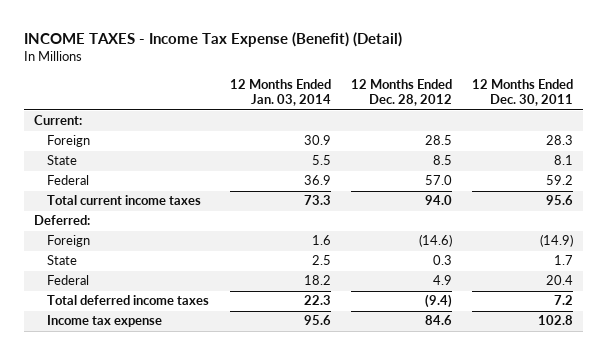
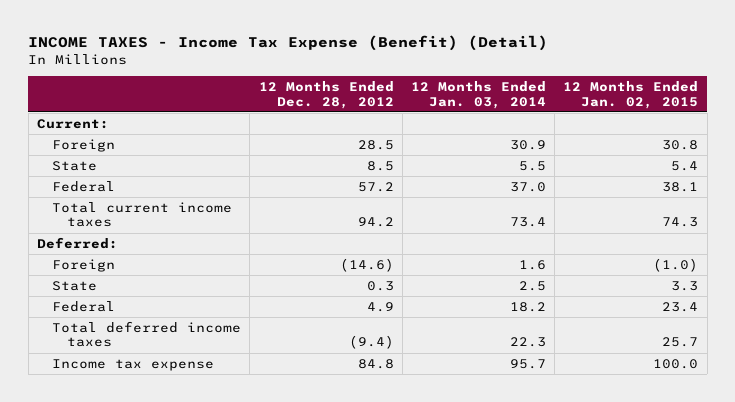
- | 12 Months Ended Jan. 03, 2014 | 12 Months Ended Dec. 28, 2012 | 12 Months Ended Dec. 30, 2011
+ | 12 Months Ended Dec. 28, 2012 | 12 Months Ended Jan. 03, 2014 | 12 Months Ended Jan. 02, 2015
- Federal | 36.9 | 57.0 | 59.2
- Total current income taxes | 73.3 | 94.0 | 95.6
+ Federal | 57.2 | 37.0 | 38.1
+ Total current income taxes | 94.2 | 73.4 | 74.3
- Income tax expense | 95.6 | 84.6 | 102.8
+ Income tax expense | 84.8 | 95.7 | 100.0

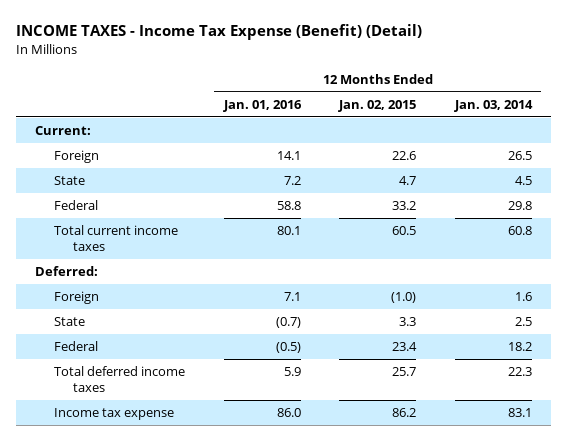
- | 12 Months Ended Dec. 28, 2012 | 12 Months Ended Jan. 03, 2014 | 12 Months Ended Jan. 02, 2015
+ | 12 Months Ended Jan. 01, 2016 | 12 Months Ended Jan. 02, 2015 | 12 Months Ended Jan. 03, 2014
- Foreign | 28.5 | 30.9 | 30.8
- State | 8.5 | 5.5 | 5.4
- Federal | 57.2 | 37.0 | 38.1
- Total current income taxes | 94.2 | 73.4 | 74.3
+ Foreign | 14.1 | 22.6 | 26.5
+ State | 7.2 | 4.7 | 4.5
+ Federal | 58.8 | 33.2 | 29.8
+ Total current income taxes | 80.1 | 60.5 | 60.8
- Income tax expense | 84.8 | 95.7 | 100.0
+ Income tax expense | 86.0 | 86.2 | 83.1

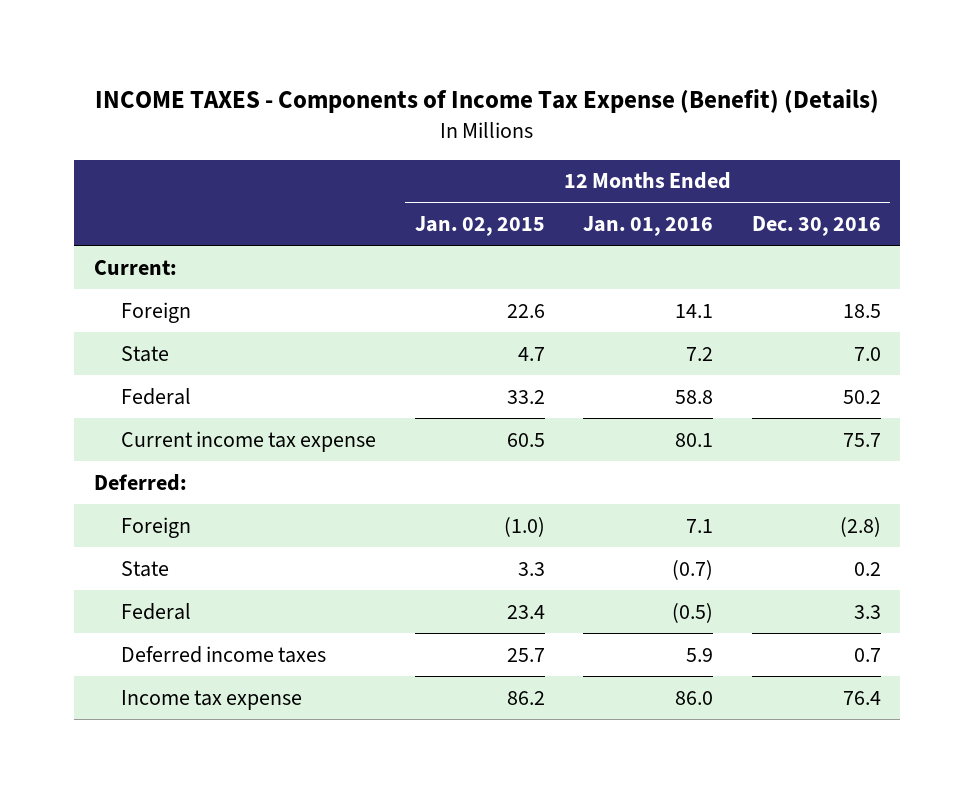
- INCOME TAXES - Income Tax Expense (Benefit) (Detail)
+ INCOME TAXES - Components of Income Tax Expense (Benefit) (Details)
- | 12 Months Ended Jan. 01, 2016 | 12 Months Ended Jan. 02, 2015 | 12 Months Ended Jan. 03, 2014
+ | 12 Months Ended Jan. 02, 2015 | 12 Months Ended Jan. 01, 2016 | 12 Months Ended Dec. 30, 2016
- Total current income taxes | 80.1 | 60.5 | 60.8
+ Current income tax expense | 60.5 | 80.1 | 75.7
- Total deferred income taxes | 5.9 | 25.7 | 22.3
+ Deferred income taxes | 25.7 | 5.9 | 0.7

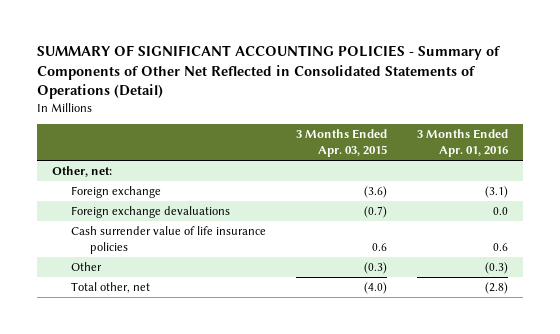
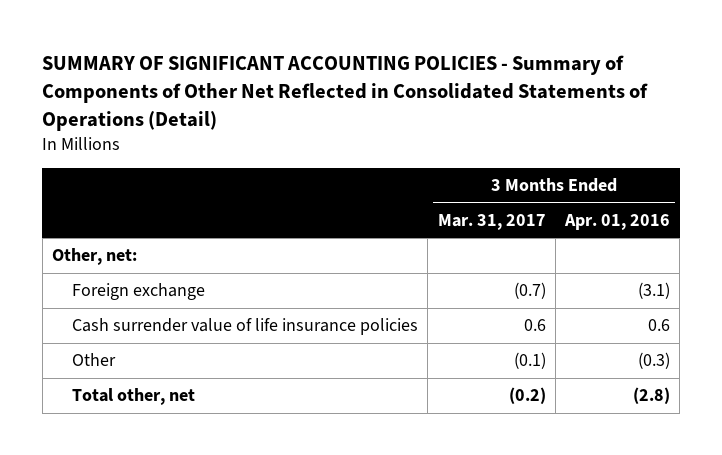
- | 3 Months Ended Apr. 03, 2015 | 3 Months Ended Apr. 01, 2016
+ | 3 Months Ended Mar. 31, 2017 | 3 Months Ended Apr. 01, 2016
- Foreign exchange devaluations | (0.7) | 0.0

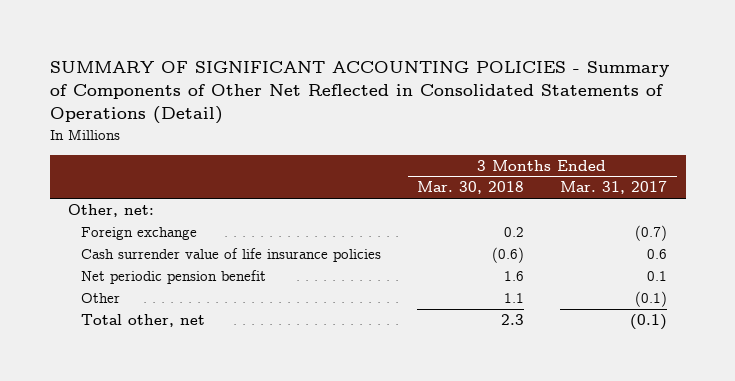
- | 3 Months Ended Mar. 31, 2017 | 3 Months Ended Apr. 01, 2016
+ | 3 Months Ended Mar. 30, 2018 | 3 Months Ended Mar. 31, 2017
+ Net periodic pension benefit | 1.6 | 0.1
- Total other, net | (0.2) | (2.8)
+ Total other, net | 2.3 | (0.1)

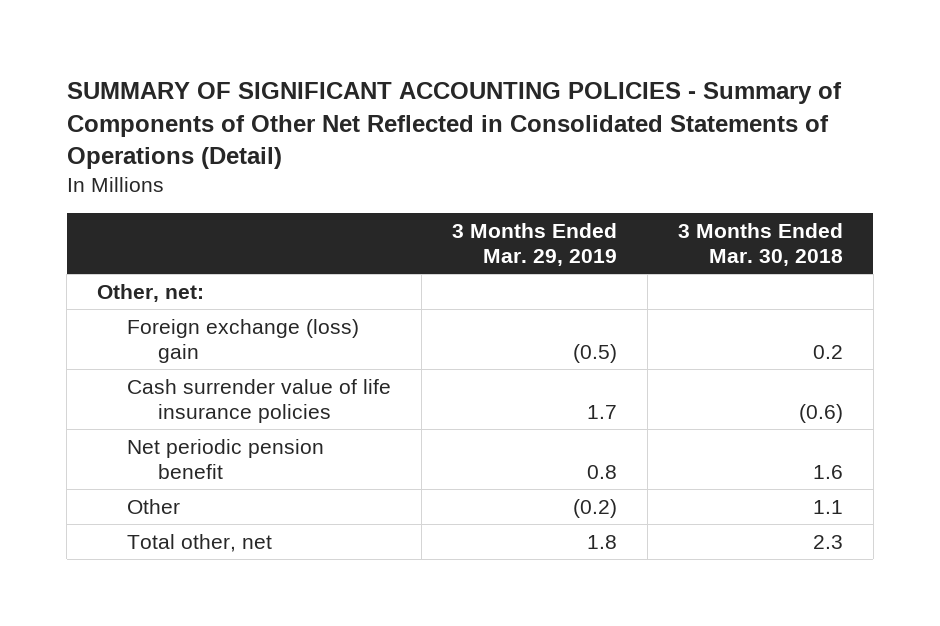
- | 3 Months Ended Mar. 30, 2018 | 3 Months Ended Mar. 31, 2017
+ | 3 Months Ended Mar. 29, 2019 | 3 Months Ended Mar. 30, 2018
- Foreign exchange | 0.2 | (0.7)
+ Foreign exchange (loss) gain | (0.5) | 0.2

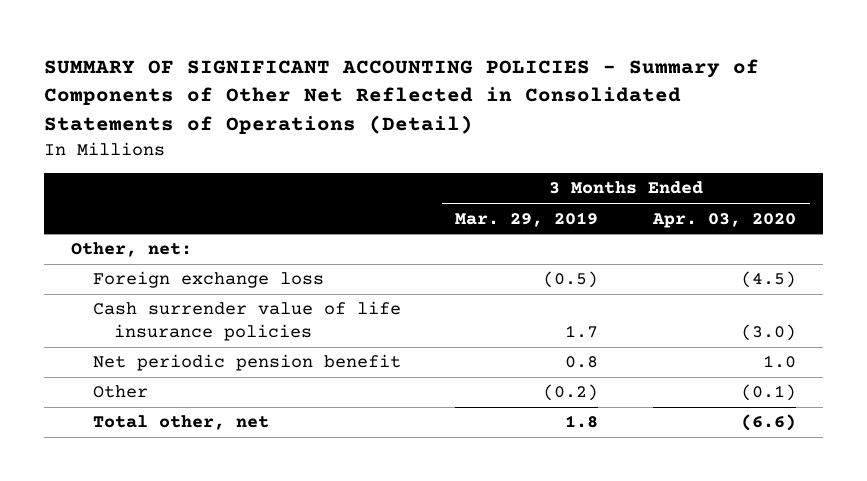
- | 3 Months Ended Mar. 29, 2019 | 3 Months Ended Mar. 30, 2018
+ | 3 Months Ended Mar. 29, 2019 | 3 Months Ended Apr. 03, 2020
- Foreign exchange (loss) gain | (0.5) | 0.2
+ Foreign exchange loss | (0.5) | (4.5)

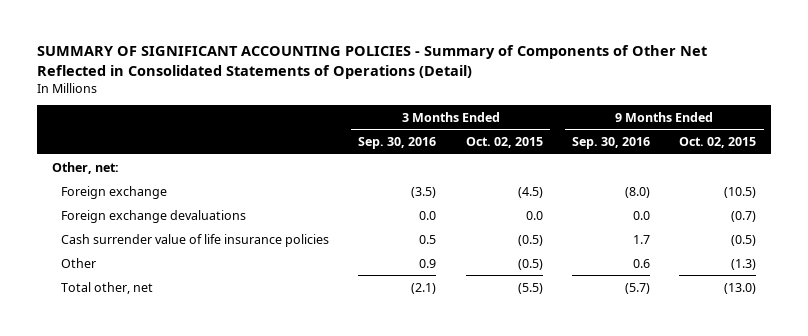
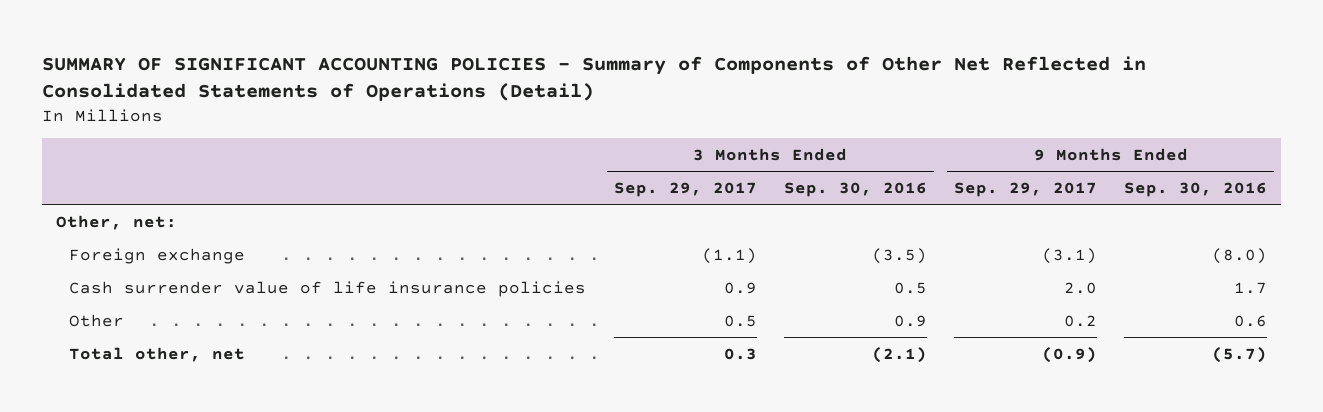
- | 3 Months Ended Sep. 30, 2016 | 3 Months Ended Oct. 02, 2015 | 9 Months Ended Sep. 30, 2016 | 9 Months Ended Oct. 02, 2015
+ | 3 Months Ended Sep. 29, 2017 | 3 Months Ended Sep. 30, 2016 | 9 Months Ended Sep. 29, 2017 | 9 Months Ended Sep. 30, 2016
- Foreign exchange devaluations | 0.0 | 0.0 | 0.0 | (0.7)

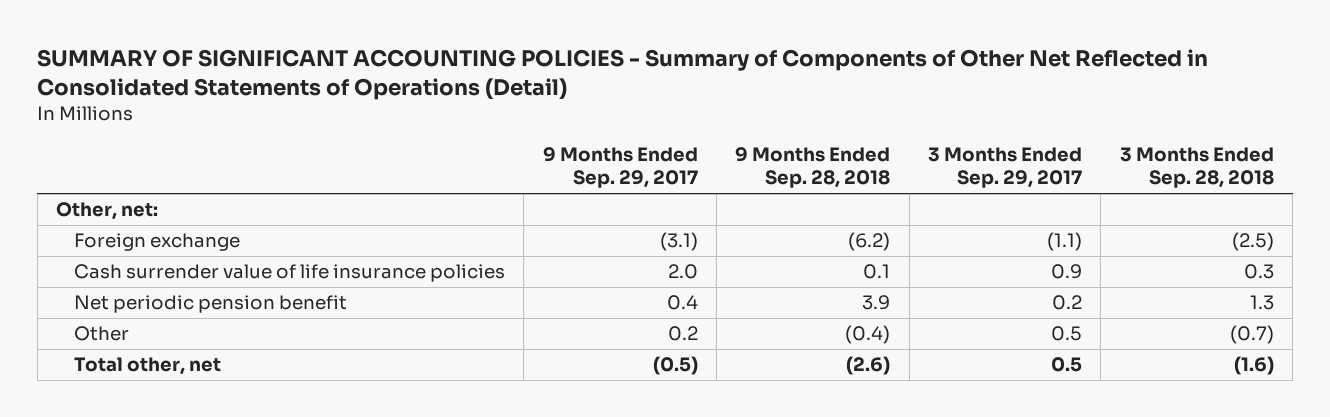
- | 3 Months Ended Sep. 29, 2017 | 3 Months Ended Sep. 30, 2016 | 9 Months Ended Sep. 29, 2017 | 9 Months Ended Sep. 30, 2016
+ | 9 Months Ended Sep. 29, 2017 | 9 Months Ended Sep. 28, 2018 | 3 Months Ended Sep. 29, 2017 | 3 Months Ended Sep. 28, 2018
+ Net periodic pension benefit | 0.4 | 3.9 | 0.2 | 1.3
- Total other, net | 0.3 | (2.1) | (0.9) | (5.7)
+ Total other, net | (0.5) | (2.6) | 0.5 | (1.6)

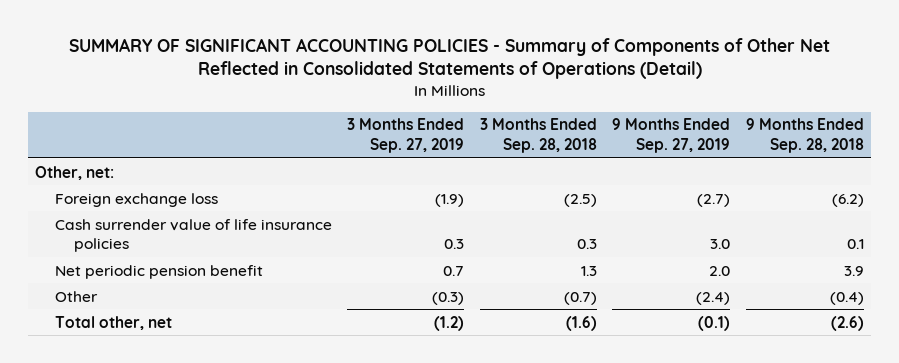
- | 9 Months Ended Sep. 29, 2017 | 9 Months Ended Sep. 28, 2018 | 3 Months Ended Sep. 29, 2017 | 3 Months Ended Sep. 28, 2018
+ | 3 Months Ended Sep. 27, 2019 | 3 Months Ended Sep. 28, 2018 | 9 Months Ended Sep. 27, 2019 | 9 Months Ended Sep. 28, 2018
- Foreign exchange | (3.1) | (6.2) | (1.1) | (2.5)
+ Foreign exchange loss | (1.9) | (2.5) | (2.7) | (6.2)

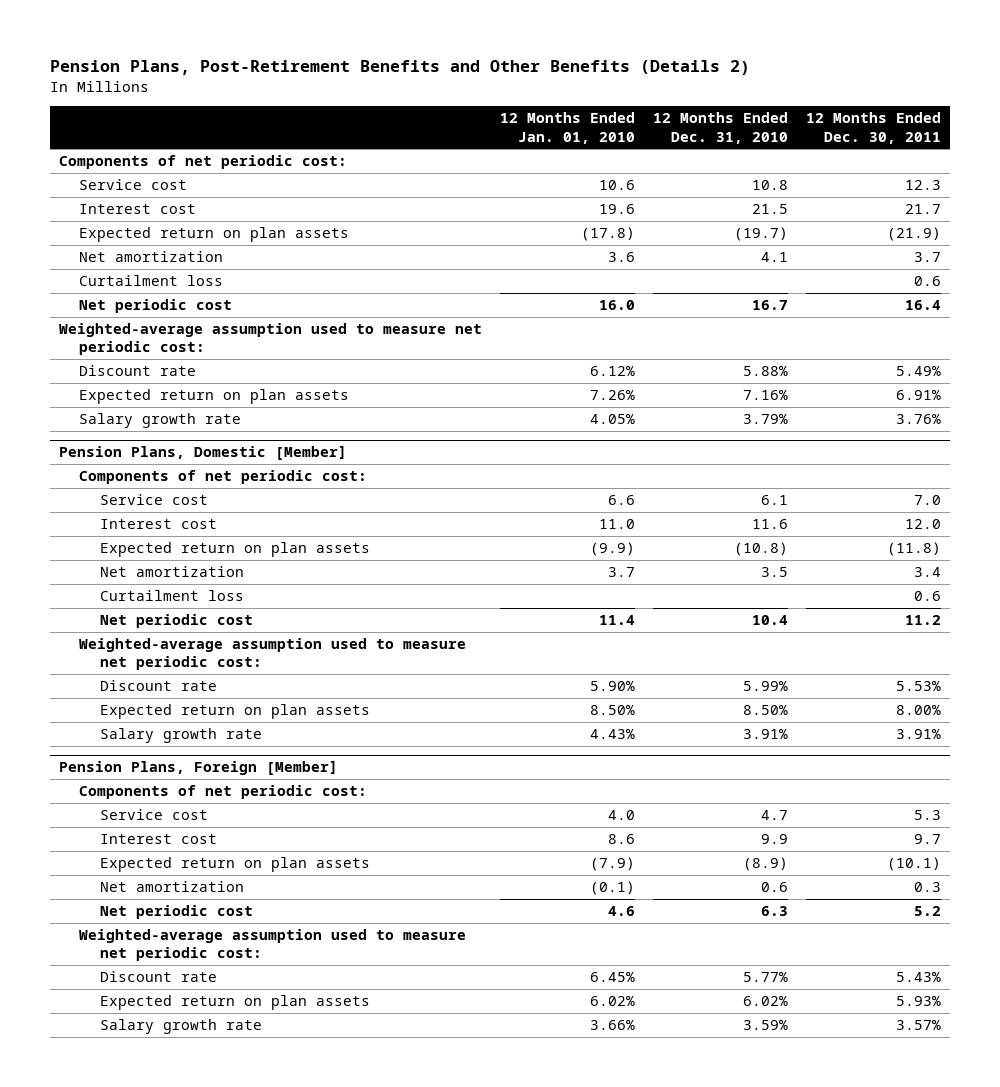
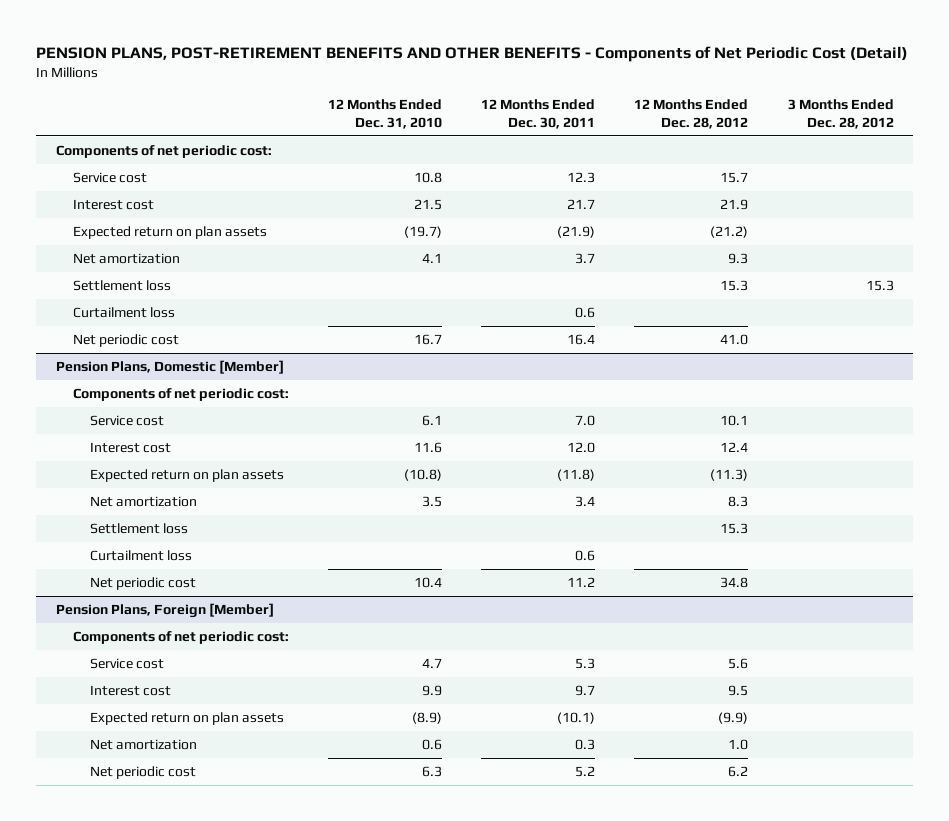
- Pension Plans, Post-Retirement Benefits and Other Benefits (Details 2)
+ PENSION PLANS, POST-RETIREMENT BENEFITS AND OTHER BENEFITS - Components of Net Periodic Cost (Detail)
- | 12 Months Ended Jan. 01, 2010 | 12 Months Ended Dec. 31, 2010 | 12 Months Ended Dec. 30, 2011
+ | 12 Months Ended Dec. 31, 2010 | 12 Months Ended Dec. 30, 2011 | 12 Months Ended Dec. 28, 2012 | 3 Months Ended Dec. 28, 2012
+ Settlement loss | | | 15.3 | 15.3
- Weighted-average assumption used to measure net periodic cost:
- Discount rate | 6.12% | 5.88% | 5.49%
- Expected return on plan assets | 7.26% | 7.16% | 6.91%
- Salary growth rate | 4.05% | 3.79% | 3.76%
@ Pension Plans, Domestic [Member]
+ Settlement loss | | | 15.3 |
- Weighted-average assumption used to measure net periodic cost:
- Discount rate | 5.90% | 5.99% | 5.53%
- Expected return on plan assets | 8.50% | 8.50% | 8.00%
- Salary growth rate | 4.43% | 3.91% | 3.91%
@ Pension Plans, Foreign [Member]
- Weighted-average assumption used to measure net periodic cost:
- Discount rate | 6.45% | 5.77% | 5.43%
- Expected return on plan assets | 6.02% | 6.02% | 5.93%
- Salary growth rate | 3.66% | 3.59% | 3.57%

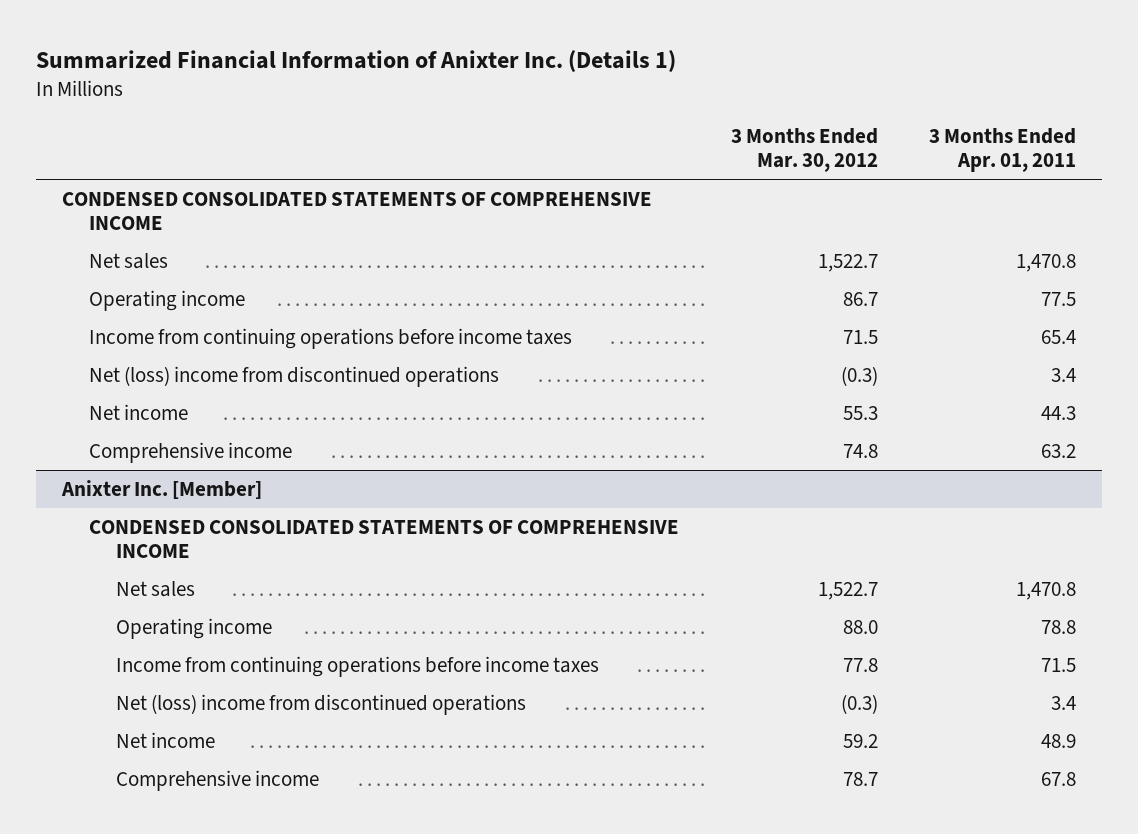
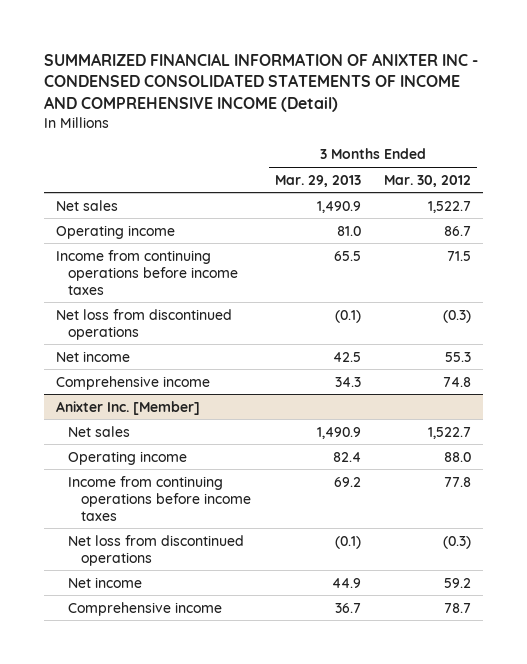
- Summarized Financial Information of Anixter Inc. (Details 1)
+ SUMMARIZED FINANCIAL INFORMATION OF ANIXTER INC - CONDENSED CONSOLIDATED STATEMENTS OF INCOME AND COMPREHENSIVE INCOME (Detail)
- | 3 Months Ended Mar. 30, 2012 | 3 Months Ended Apr. 01, 2011
+ | 3 Months Ended Mar. 29, 2013 | 3 Months Ended Mar. 30, 2012
- CONDENSED CONSOLIDATED STATEMENTS OF COMPREHENSIVE INCOME
- Net (loss) income from discontinued operations | (0.3) | 3.4
+ Net loss from discontinued operations | (0.1) | (0.3)
@ Anixter Inc. [Member]
- CONDENSED CONSOLIDATED STATEMENTS OF COMPREHENSIVE INCOME
- Net (loss) income from discontinued operations | (0.3) | 3.4
+ Net loss from discontinued operations | (0.1) | (0.3)

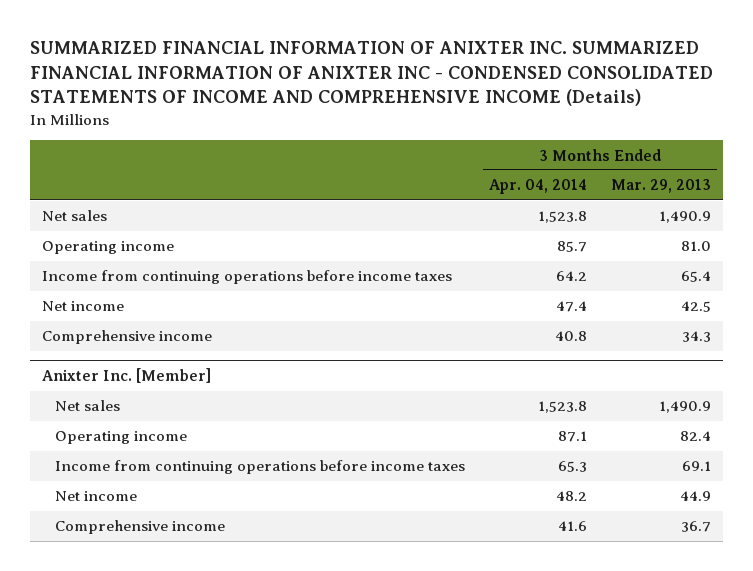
- SUMMARIZED FINANCIAL INFORMATION OF ANIXTER INC - CONDENSED CONSOLIDATED STATEMENTS OF INCOME AND COMPREHENSIVE INCOME (Detail)
+ SUMMARIZED FINANCIAL INFORMATION OF ANIXTER INC. SUMMARIZED FINANCIAL INFORMATION OF ANIXTER INC - CONDENSED CONSOLIDATED STATEMENTS OF INCOME AND COMPREHENSIVE INCOME (Details)
- | 3 Months Ended Mar. 29, 2013 | 3 Months Ended Mar. 30, 2012
+ | 3 Months Ended Apr. 04, 2014 | 3 Months Ended Mar. 29, 2013
- Income from continuing operations before income taxes | 65.5 | 71.5
- Net loss from discontinued operations | (0.1) | (0.3)
+ Income from continuing operations before income taxes | 64.2 | 65.4
@ Anixter Inc. [Member]
- Income from continuing operations before income taxes | 69.2 | 77.8
- Net loss from discontinued operations | (0.1) | (0.3)
+ Income from continuing operations before income taxes | 65.3 | 69.1

